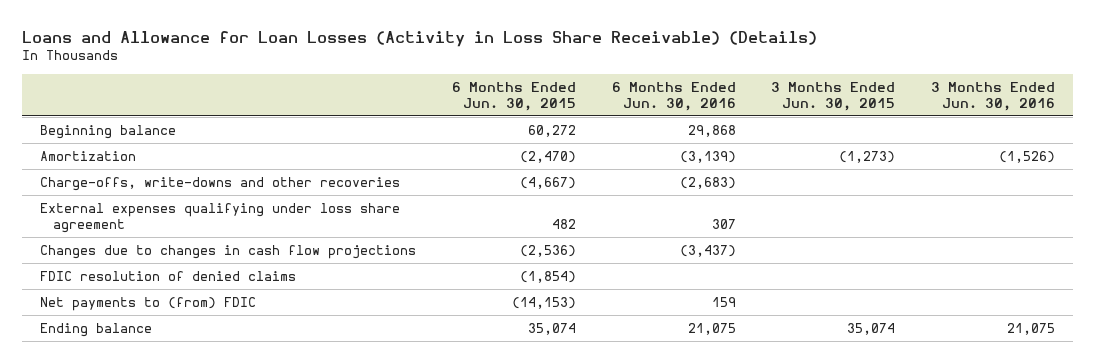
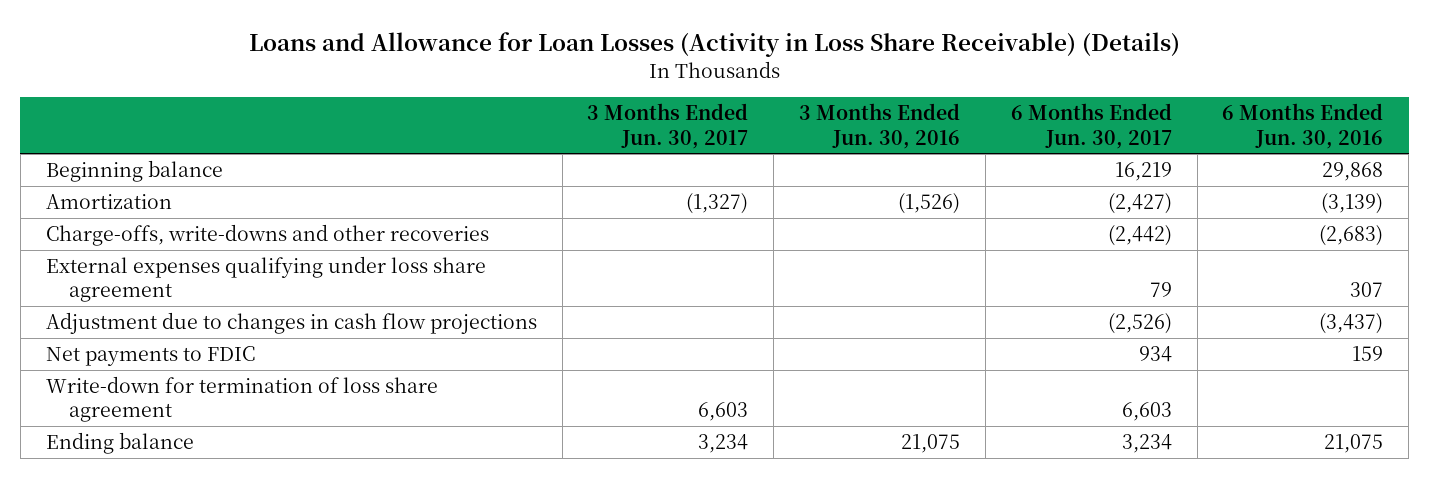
- | 6 Months Ended Jun. 30, 2015 | 6 Months Ended Jun. 30, 2016 | 3 Months Ended Jun. 30, 2015 | 3 Months Ended Jun. 30, 2016
+ | 3 Months Ended Jun. 30, 2017 | 3 Months Ended Jun. 30, 2016 | 6 Months Ended Jun. 30, 2017 | 6 Months Ended Jun. 30, 2016
- Changes due to changes in cash flow projections | (2,536) | (3,437) | |
- FDIC resolution of denied claims | (1,854) | | |
- Net payments to (from) FDIC | (14,153) | 159 | |
+ Adjustment due to changes in cash flow projections | | | (2,526) | (3,437)
+ Net payments to FDIC | | | 934 | 159
+ Write-down for termination of loss share agreement | 6,603 | | 6,603 |

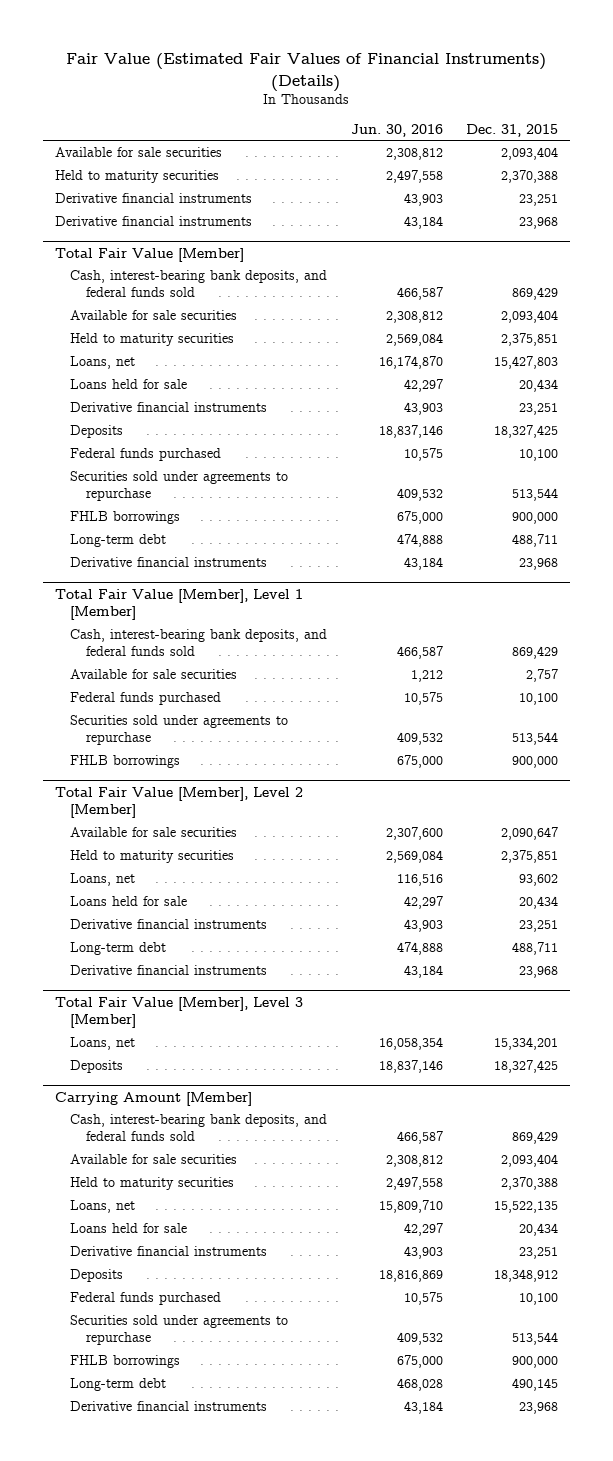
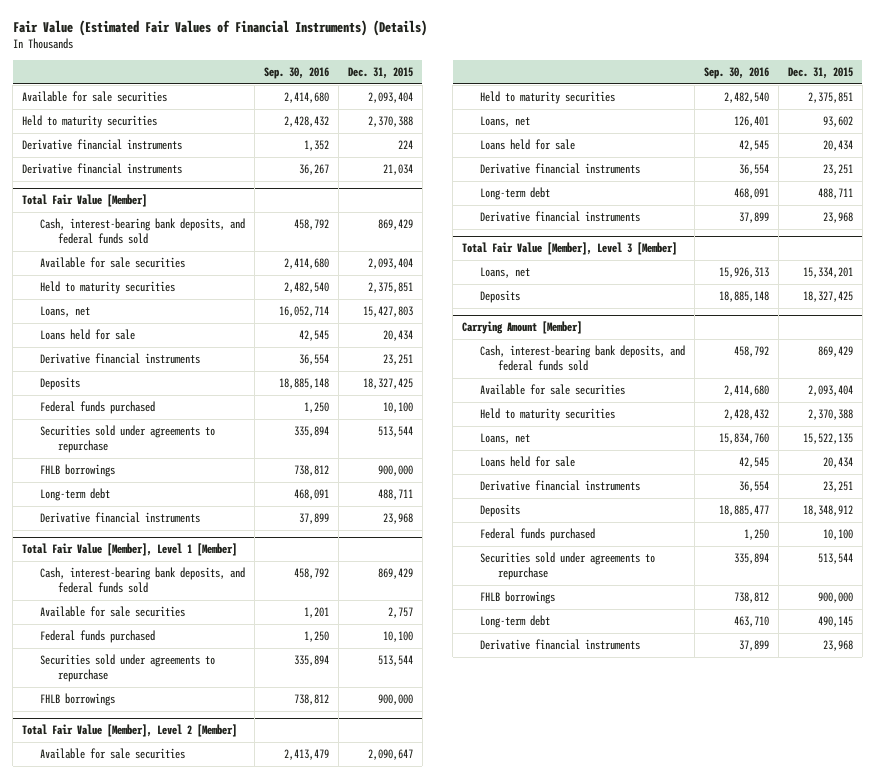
- | Jun. 30, 2016 | Dec. 31, 2015
+ | Sep. 30, 2016 | Dec. 31, 2015
- Derivative financial instruments | 43,903 | 23,251
- Derivative financial instruments | 43,184 | 23,968
+ Derivative financial instruments | 1,352 | 224
+ Derivative financial instruments | 36,267 | 21,034

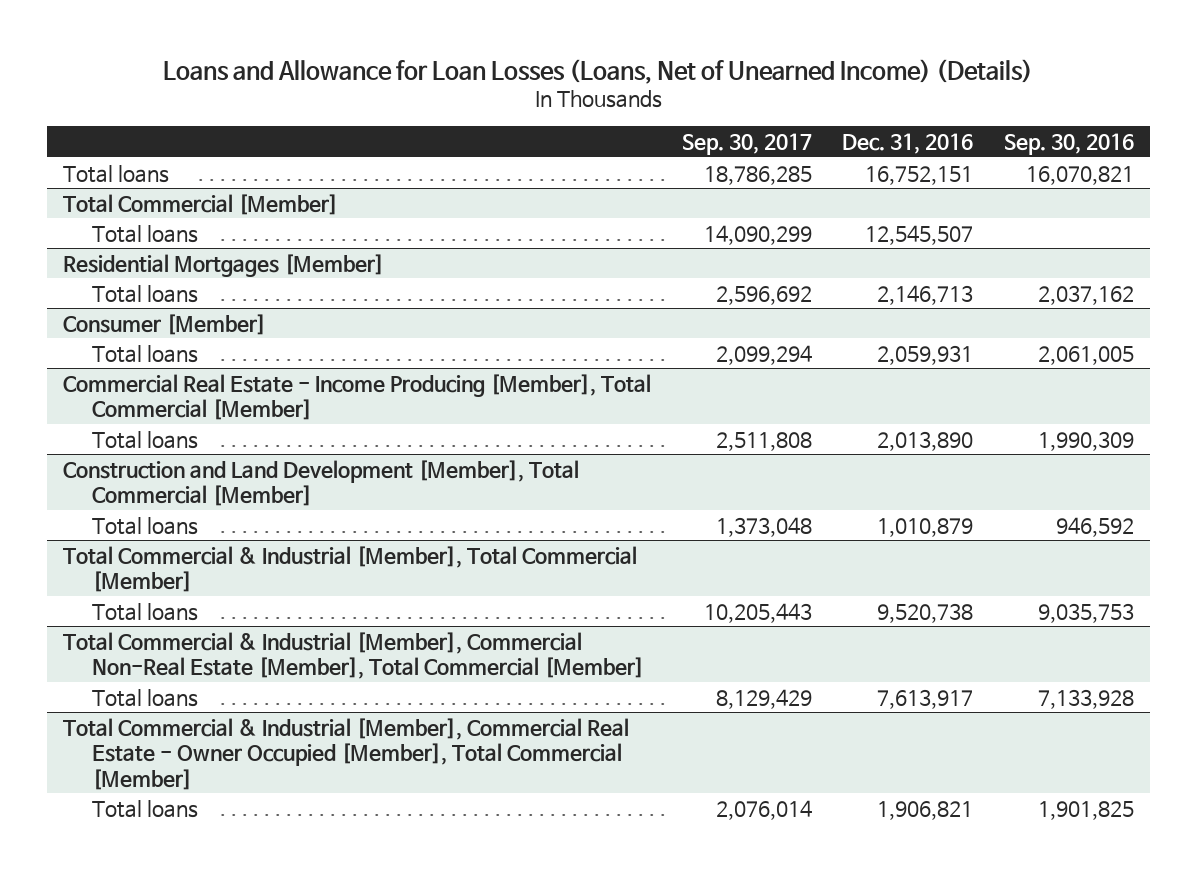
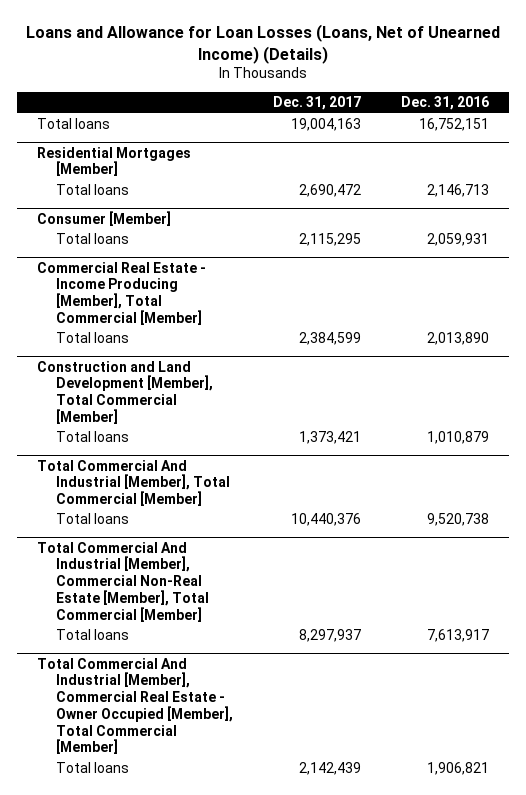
- | Sep. 30, 2017 | Dec. 31, 2016 | Sep. 30, 2016
+ | Dec. 31, 2017 | Dec. 31, 2016
- Total Commercial [Member]
- Total loans | 14,090,299 | 12,545,507 |
- Total Commercial & Industrial [Member], Total Commercial [Member]
+ Total Commercial And Industrial [Member], Total Commercial [Member]
- Total Commercial & Industrial [Member], Commercial Non-Real Estate [Member], Total Commercial [Member]
+ Total Commercial And Industrial [Member], Commercial Non-Real Estate [Member], Total Commercial [Member]
- Total Commercial & Industrial [Member], Commercial Real Estate - Owner Occupied [Member], Total Commercial [Member]
+ Total Commercial And Industrial [Member], Commercial Real Estate - Owner Occupied [Member], Total Commercial [Member]

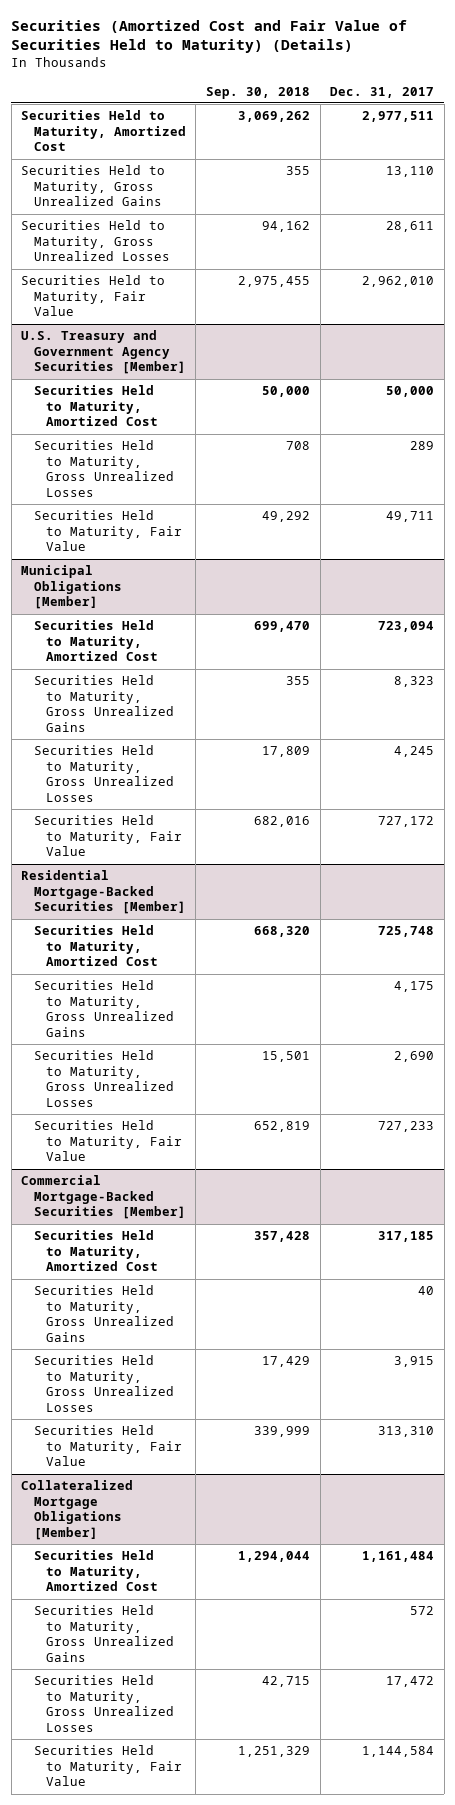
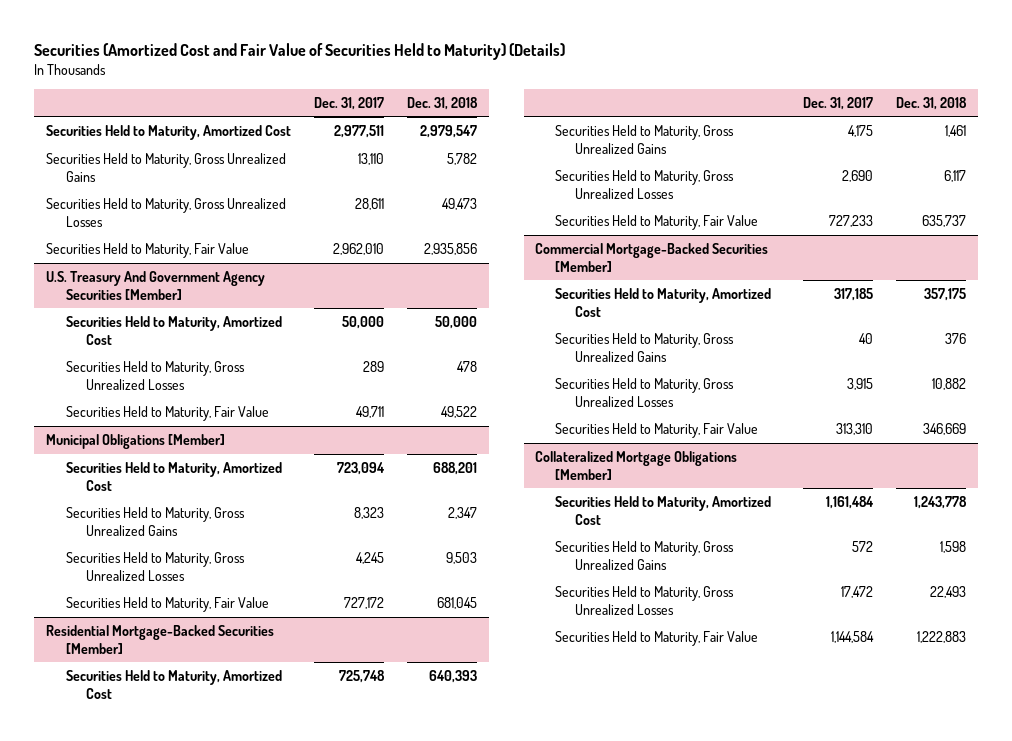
- | Sep. 30, 2018 | Dec. 31, 2017
+ | Dec. 31, 2017 | Dec. 31, 2018
- U.S. Treasury and Government Agency Securities [Member]
+ U.S. Treasury And Government Agency Securities [Member]

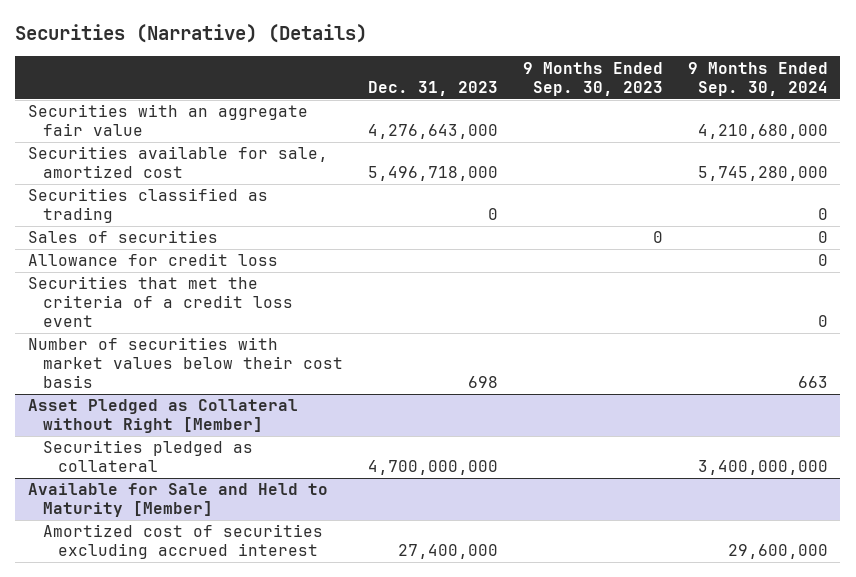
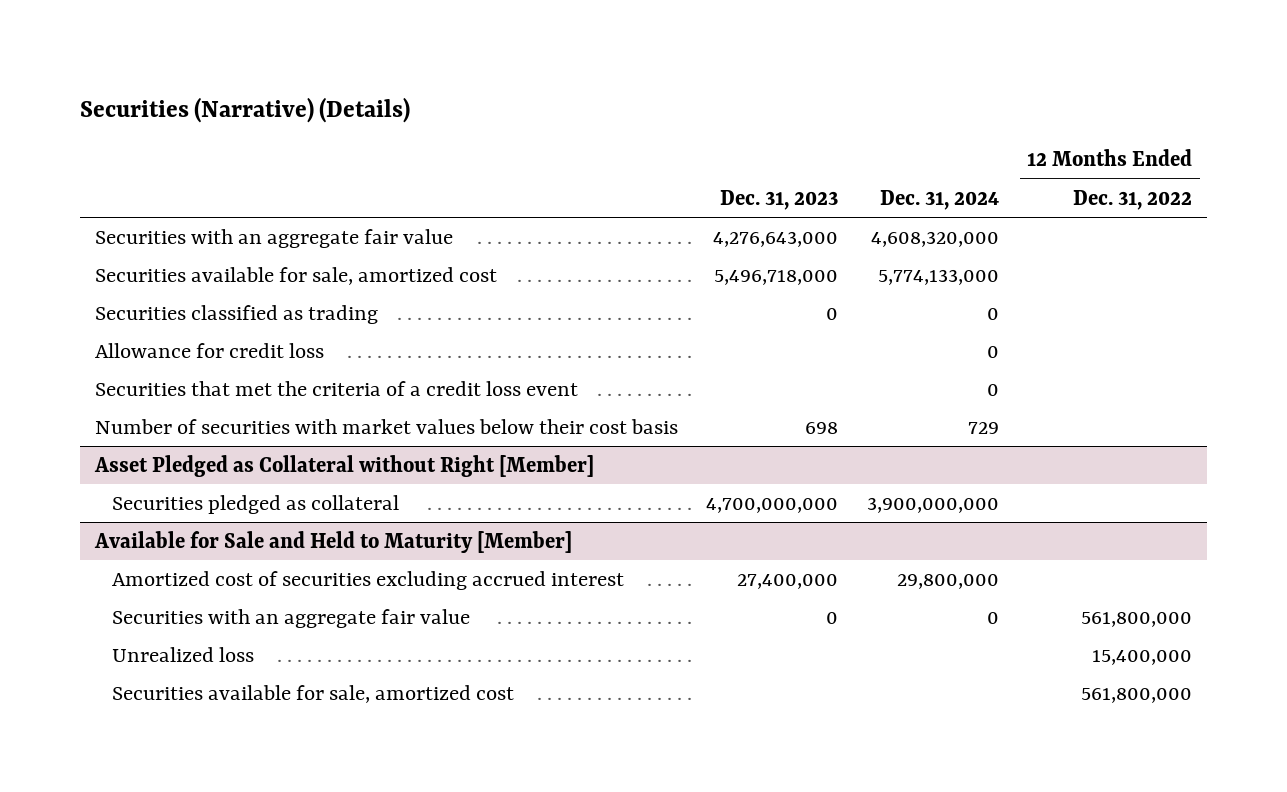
- | Dec. 31, 2023 | 9 Months Ended Sep. 30, 2023 | 9 Months Ended Sep. 30, 2024
+ | Dec. 31, 2023 | Dec. 31, 2024 | 12 Months Ended Dec. 31, 2022
- Sales of securities | | 0 | 0
@ Available for Sale and Held to Maturity [Member]
+ Securities with an aggregate fair value | 0 | 0 | 561,800,000
+ Unrealized loss | | | 15,400,000
+ Securities available for sale, amortized cost | | | 561,800,000

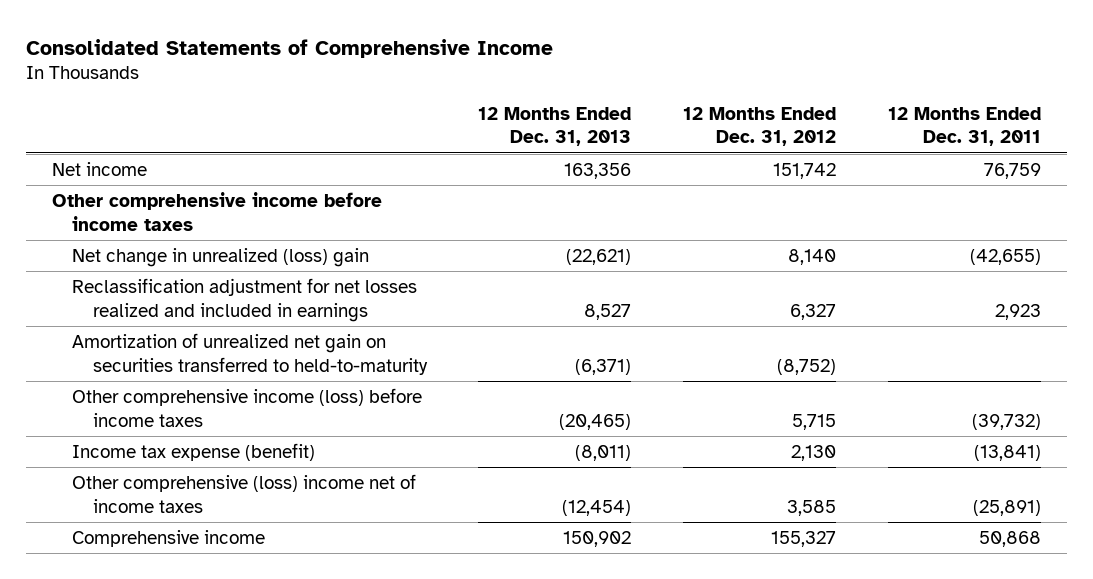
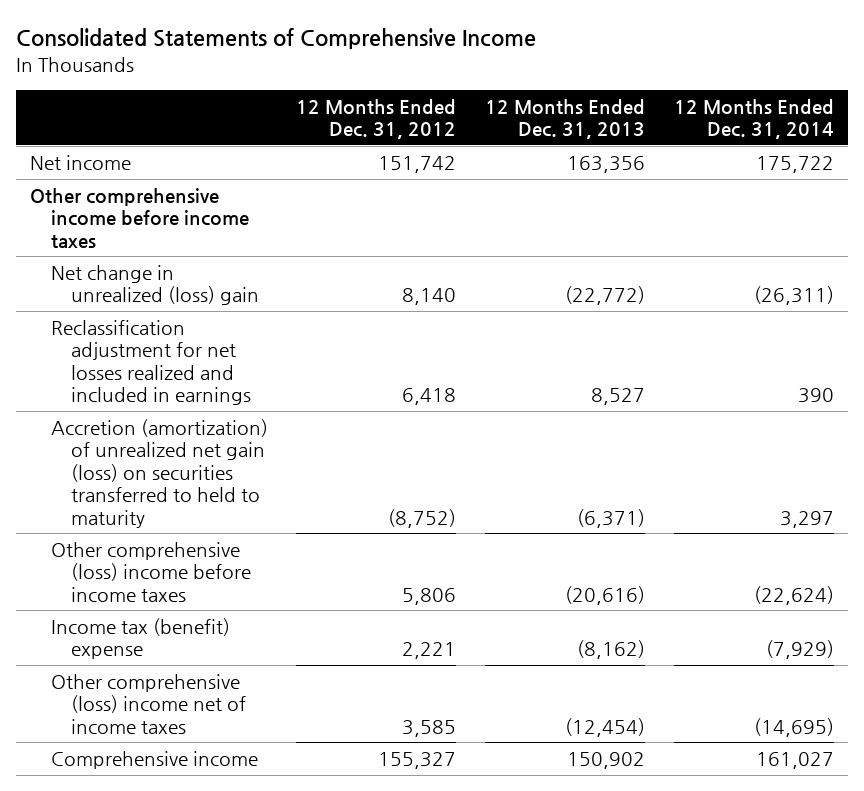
- | 12 Months Ended Dec. 31, 2013 | 12 Months Ended Dec. 31, 2012 | 12 Months Ended Dec. 31, 2011
+ | 12 Months Ended Dec. 31, 2012 | 12 Months Ended Dec. 31, 2013 | 12 Months Ended Dec. 31, 2014
- Net change in unrealized (loss) gain | (22,621) | 8,140 | (42,655)
- Reclassification adjustment for net losses realized and included in earnings | 8,527 | 6,327 | 2,923
- Amortization of unrealized net gain on securities transferred to held-to-maturity | (6,371) | (8,752) |
- Other comprehensive income (loss) before income taxes | (20,465) | 5,715 | (39,732)
- Income tax expense (benefit) | (8,011) | 2,130 | (13,841)
+ Net change in unrealized (loss) gain | 8,140 | (22,772) | (26,311)
+ Reclassification adjustment for net losses realized and included in earnings | 6,418 | 8,527 | 390
+ Accretion (amortization) of unrealized net gain (loss) on securities transferred to held to maturity | (8,752) | (6,371) | 3,297
+ Other comprehensive (loss) income before income taxes | 5,806 | (20,616) | (22,624)
+ Income tax (benefit) expense | 2,221 | (8,162) | (7,929)

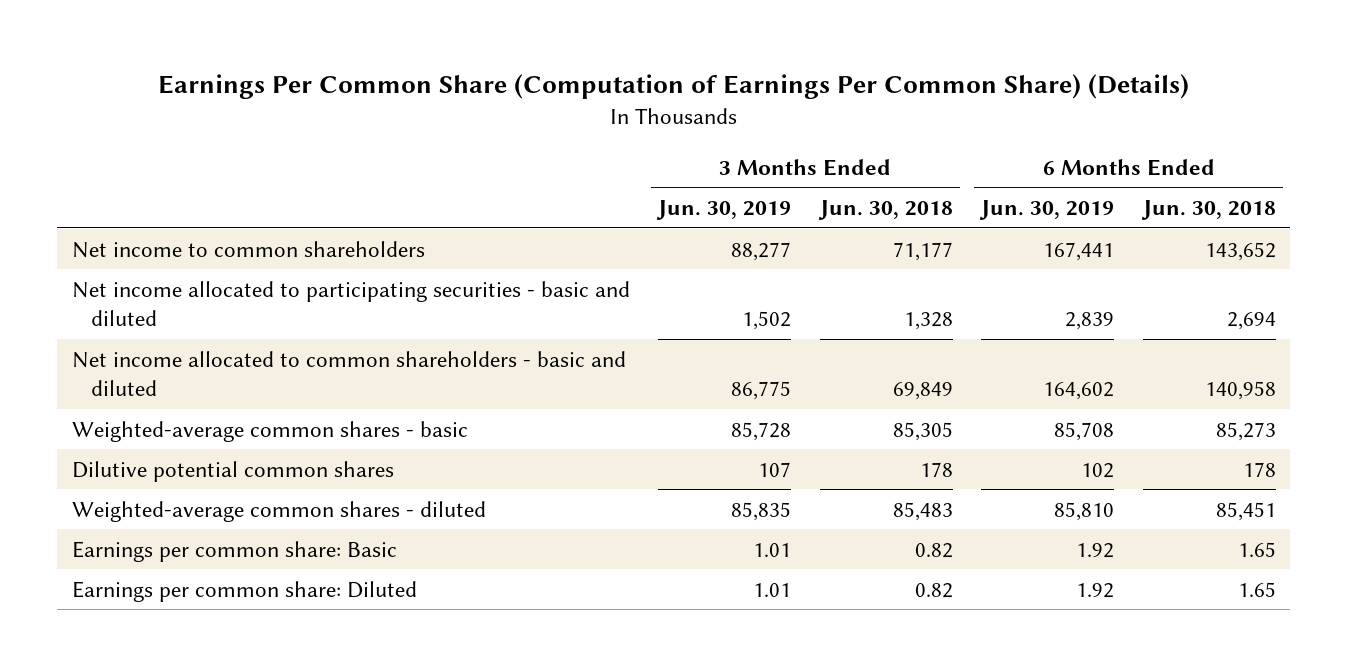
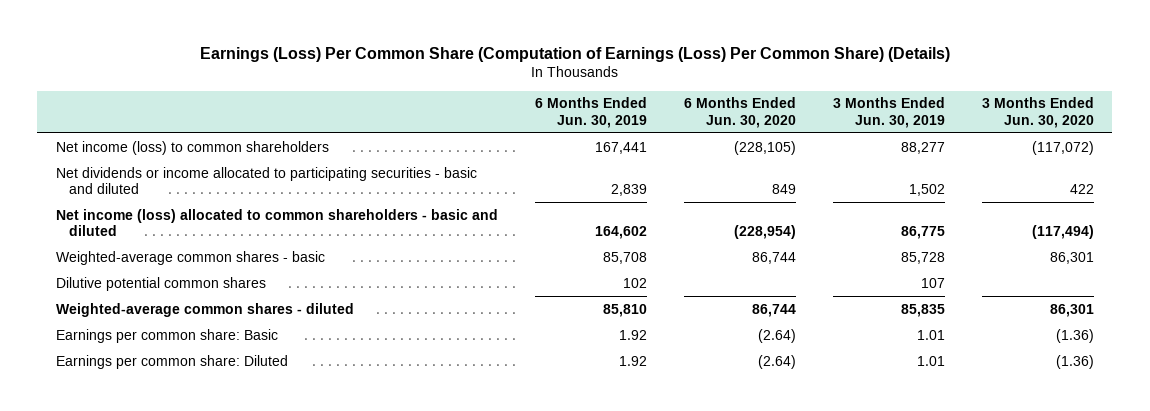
- Earnings Per Common Share (Computation of Earnings Per Common Share) (Details)
+ Earnings (Loss) Per Common Share (Computation of Earnings (Loss) Per Common Share) (Details)
- | 3 Months Ended Jun. 30, 2019 | 3 Months Ended Jun. 30, 2018 | 6 Months Ended Jun. 30, 2019 | 6 Months Ended Jun. 30, 2018
+ | 6 Months Ended Jun. 30, 2019 | 6 Months Ended Jun. 30, 2020 | 3 Months Ended Jun. 30, 2019 | 3 Months Ended Jun. 30, 2020
- Net income to common shareholders | 88,277 | 71,177 | 167,441 | 143,652
- Net income allocated to participating securities - basic and diluted | 1,502 | 1,328 | 2,839 | 2,694
- Net income allocated to common shareholders - basic and diluted | 86,775 | 69,849 | 164,602 | 140,958
+ Net income (loss) to common shareholders | 167,441 | (228,105) | 88,277 | (117,072)
+ Net dividends or income allocated to participating securities - basic and diluted | 2,839 | 849 | 1,502 | 422
+ Net income (loss) allocated to common shareholders - basic and diluted | 164,602 | (228,954) | 86,775 | (117,494)

